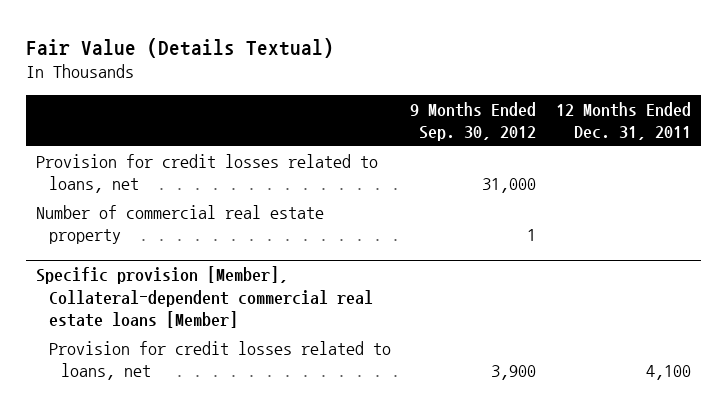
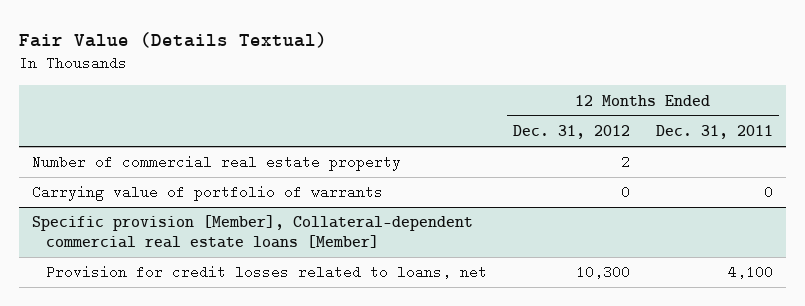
- | 9 Months Ended Sep. 30, 2012 | 12 Months Ended Dec. 31, 2011
+ | 12 Months Ended Dec. 31, 2012 | 12 Months Ended Dec. 31, 2011
- Provision for credit losses related to loans, net | 31,000 |
+ Carrying value of portfolio of warrants | 0 | 0

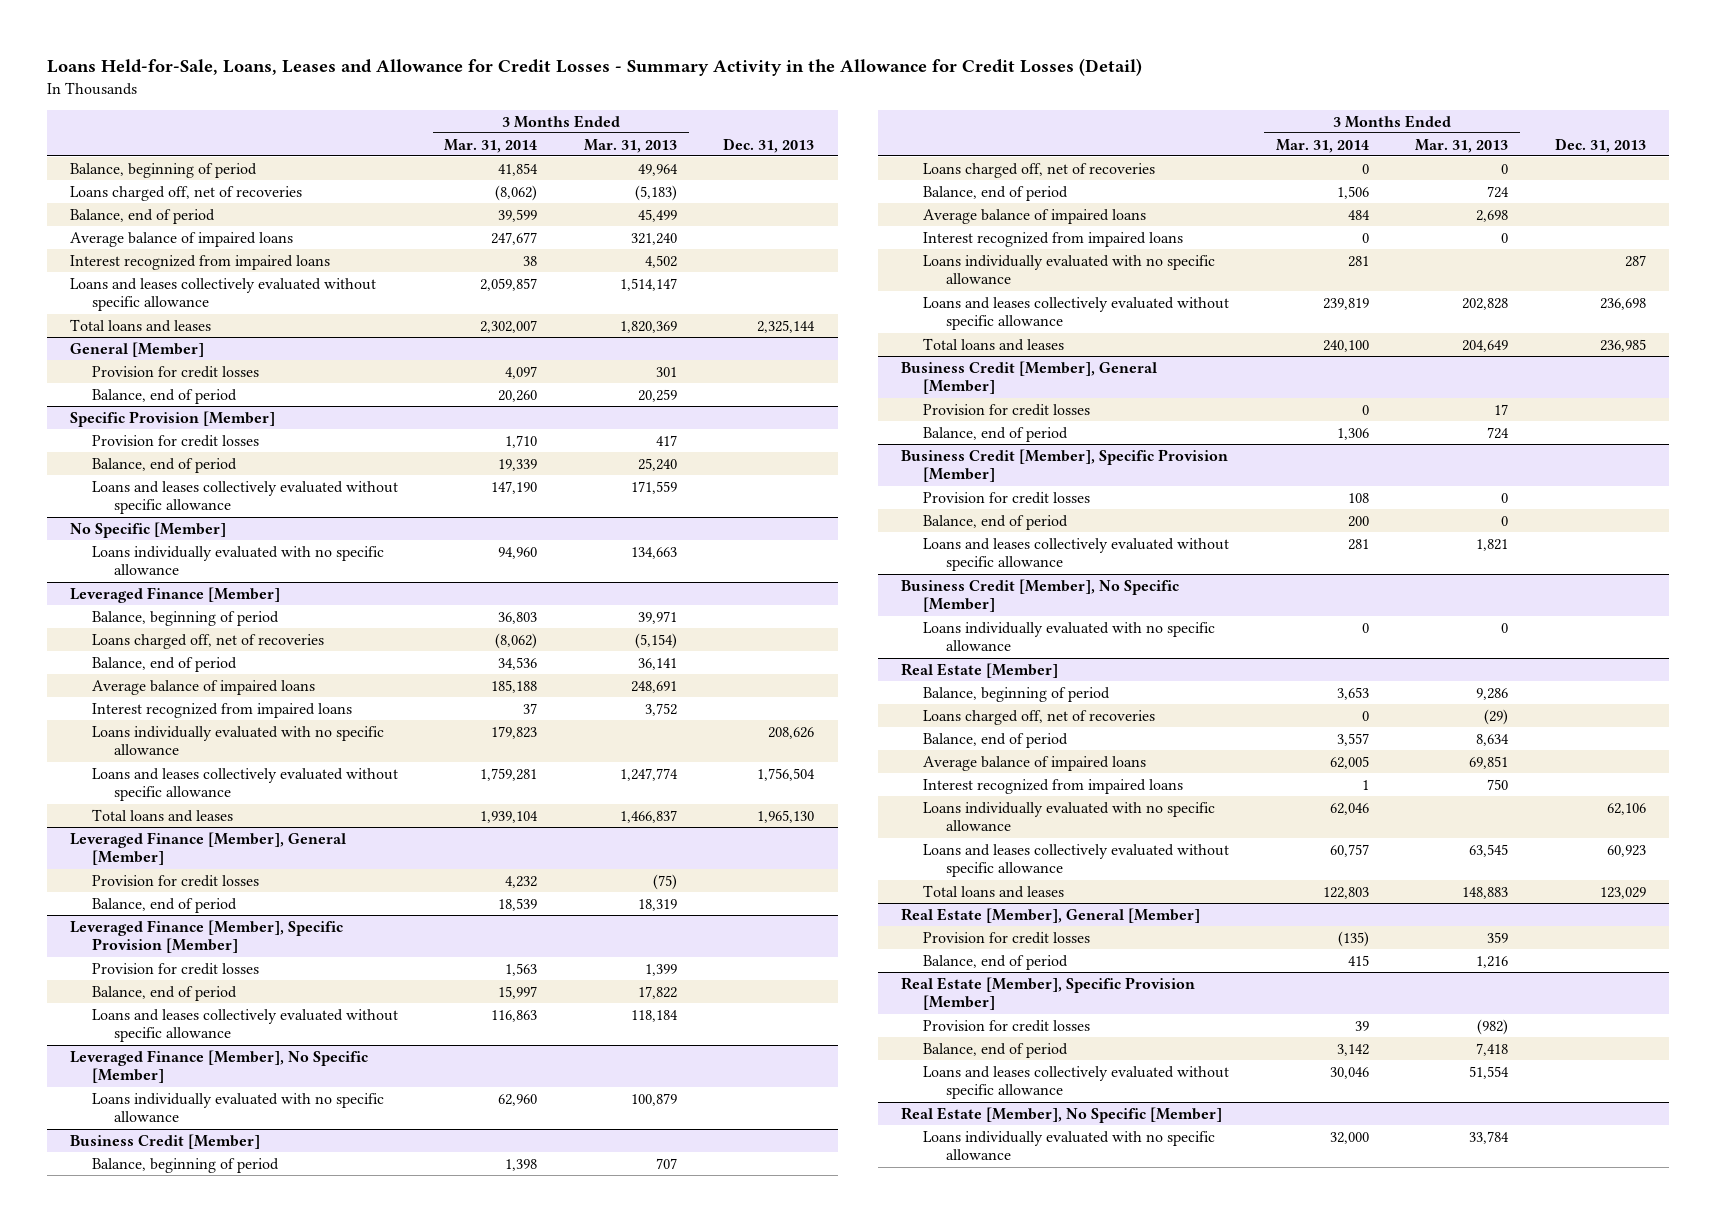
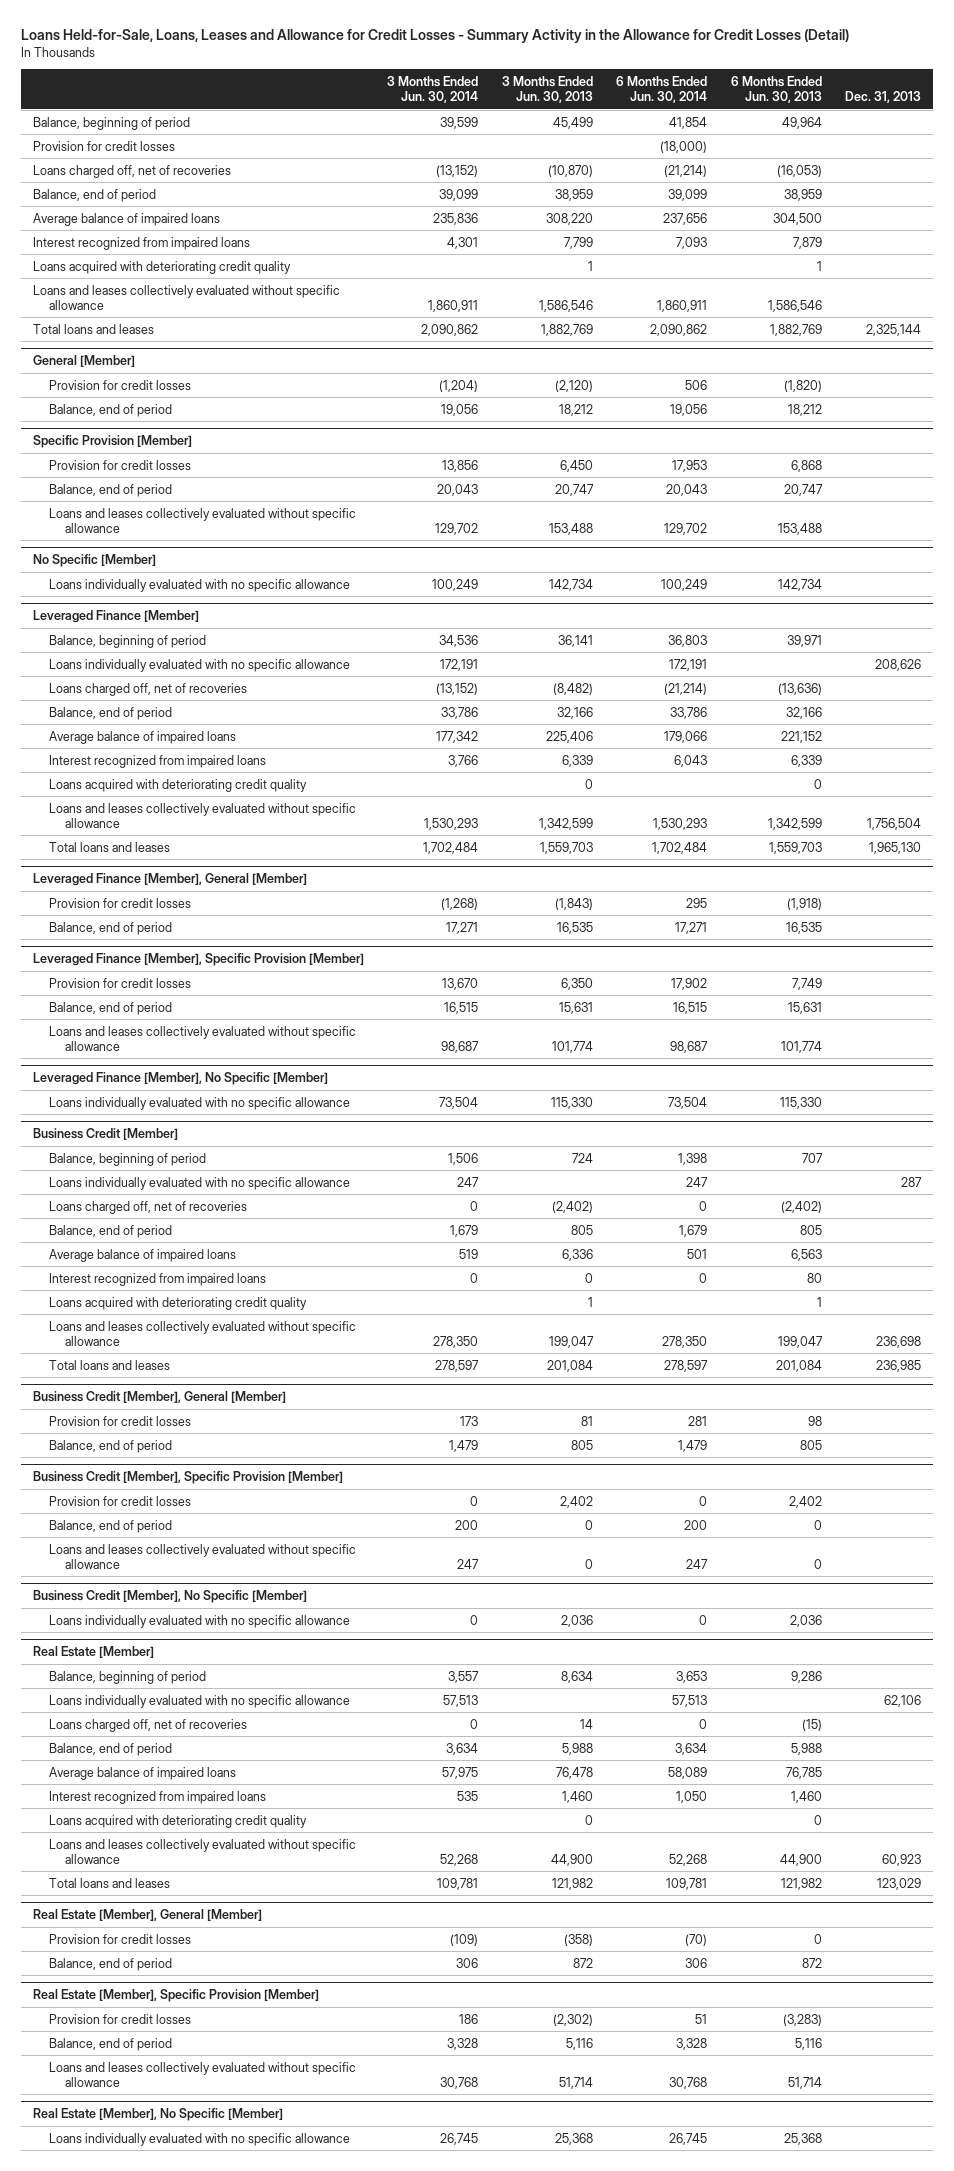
- | 3 Months Ended Mar. 31, 2014 | 3 Months Ended Mar. 31, 2013 | Dec. 31, 2013
+ | 3 Months Ended Jun. 30, 2014 | 3 Months Ended Jun. 30, 2013 | 6 Months Ended Jun. 30, 2014 | 6 Months Ended Jun. 30, 2013 | Dec. 31, 2013
+ Provision for credit losses | | | (18,000) | |
+ Loans acquired with deteriorating credit quality | | 1 | | 1 |
@ Leveraged Finance [Member]
moved up: Loans individually evaluated with no specific allowance | 172,191 | | 172,191 | | 208,626
+ Loans acquired with deteriorating credit quality | | 0 | | 0 |
@ Business Credit [Member]
moved up: Loans individually evaluated with no specific allowance | 247 | | 247 | | 287
+ Loans acquired with deteriorating credit quality | | 1 | | 1 |
@ Real Estate [Member]
moved up: Loans individually evaluated with no specific allowance | 57,513 | | 57,513 | | 62,106
+ Loans acquired with deteriorating credit quality | | 0 | | 0 |

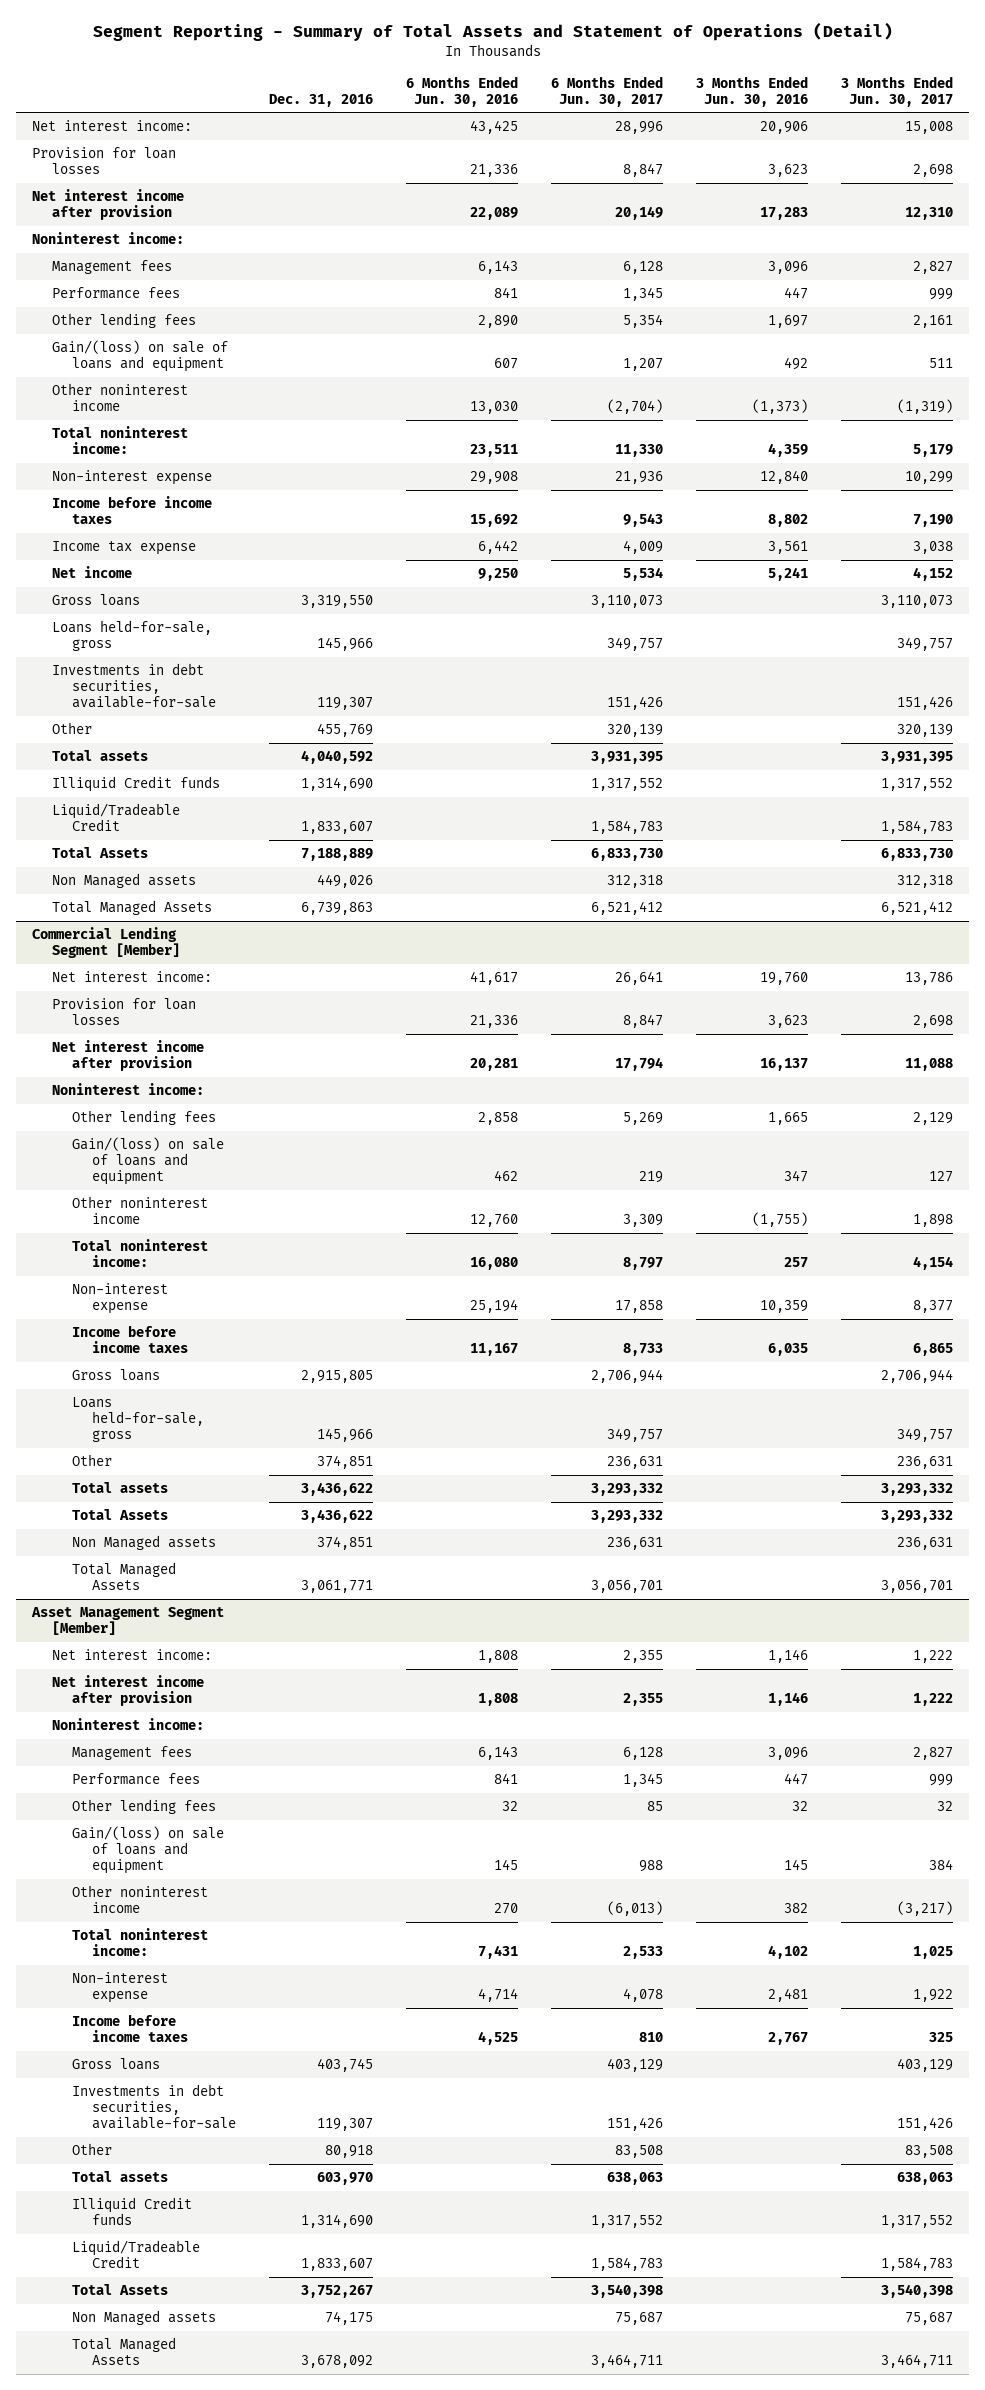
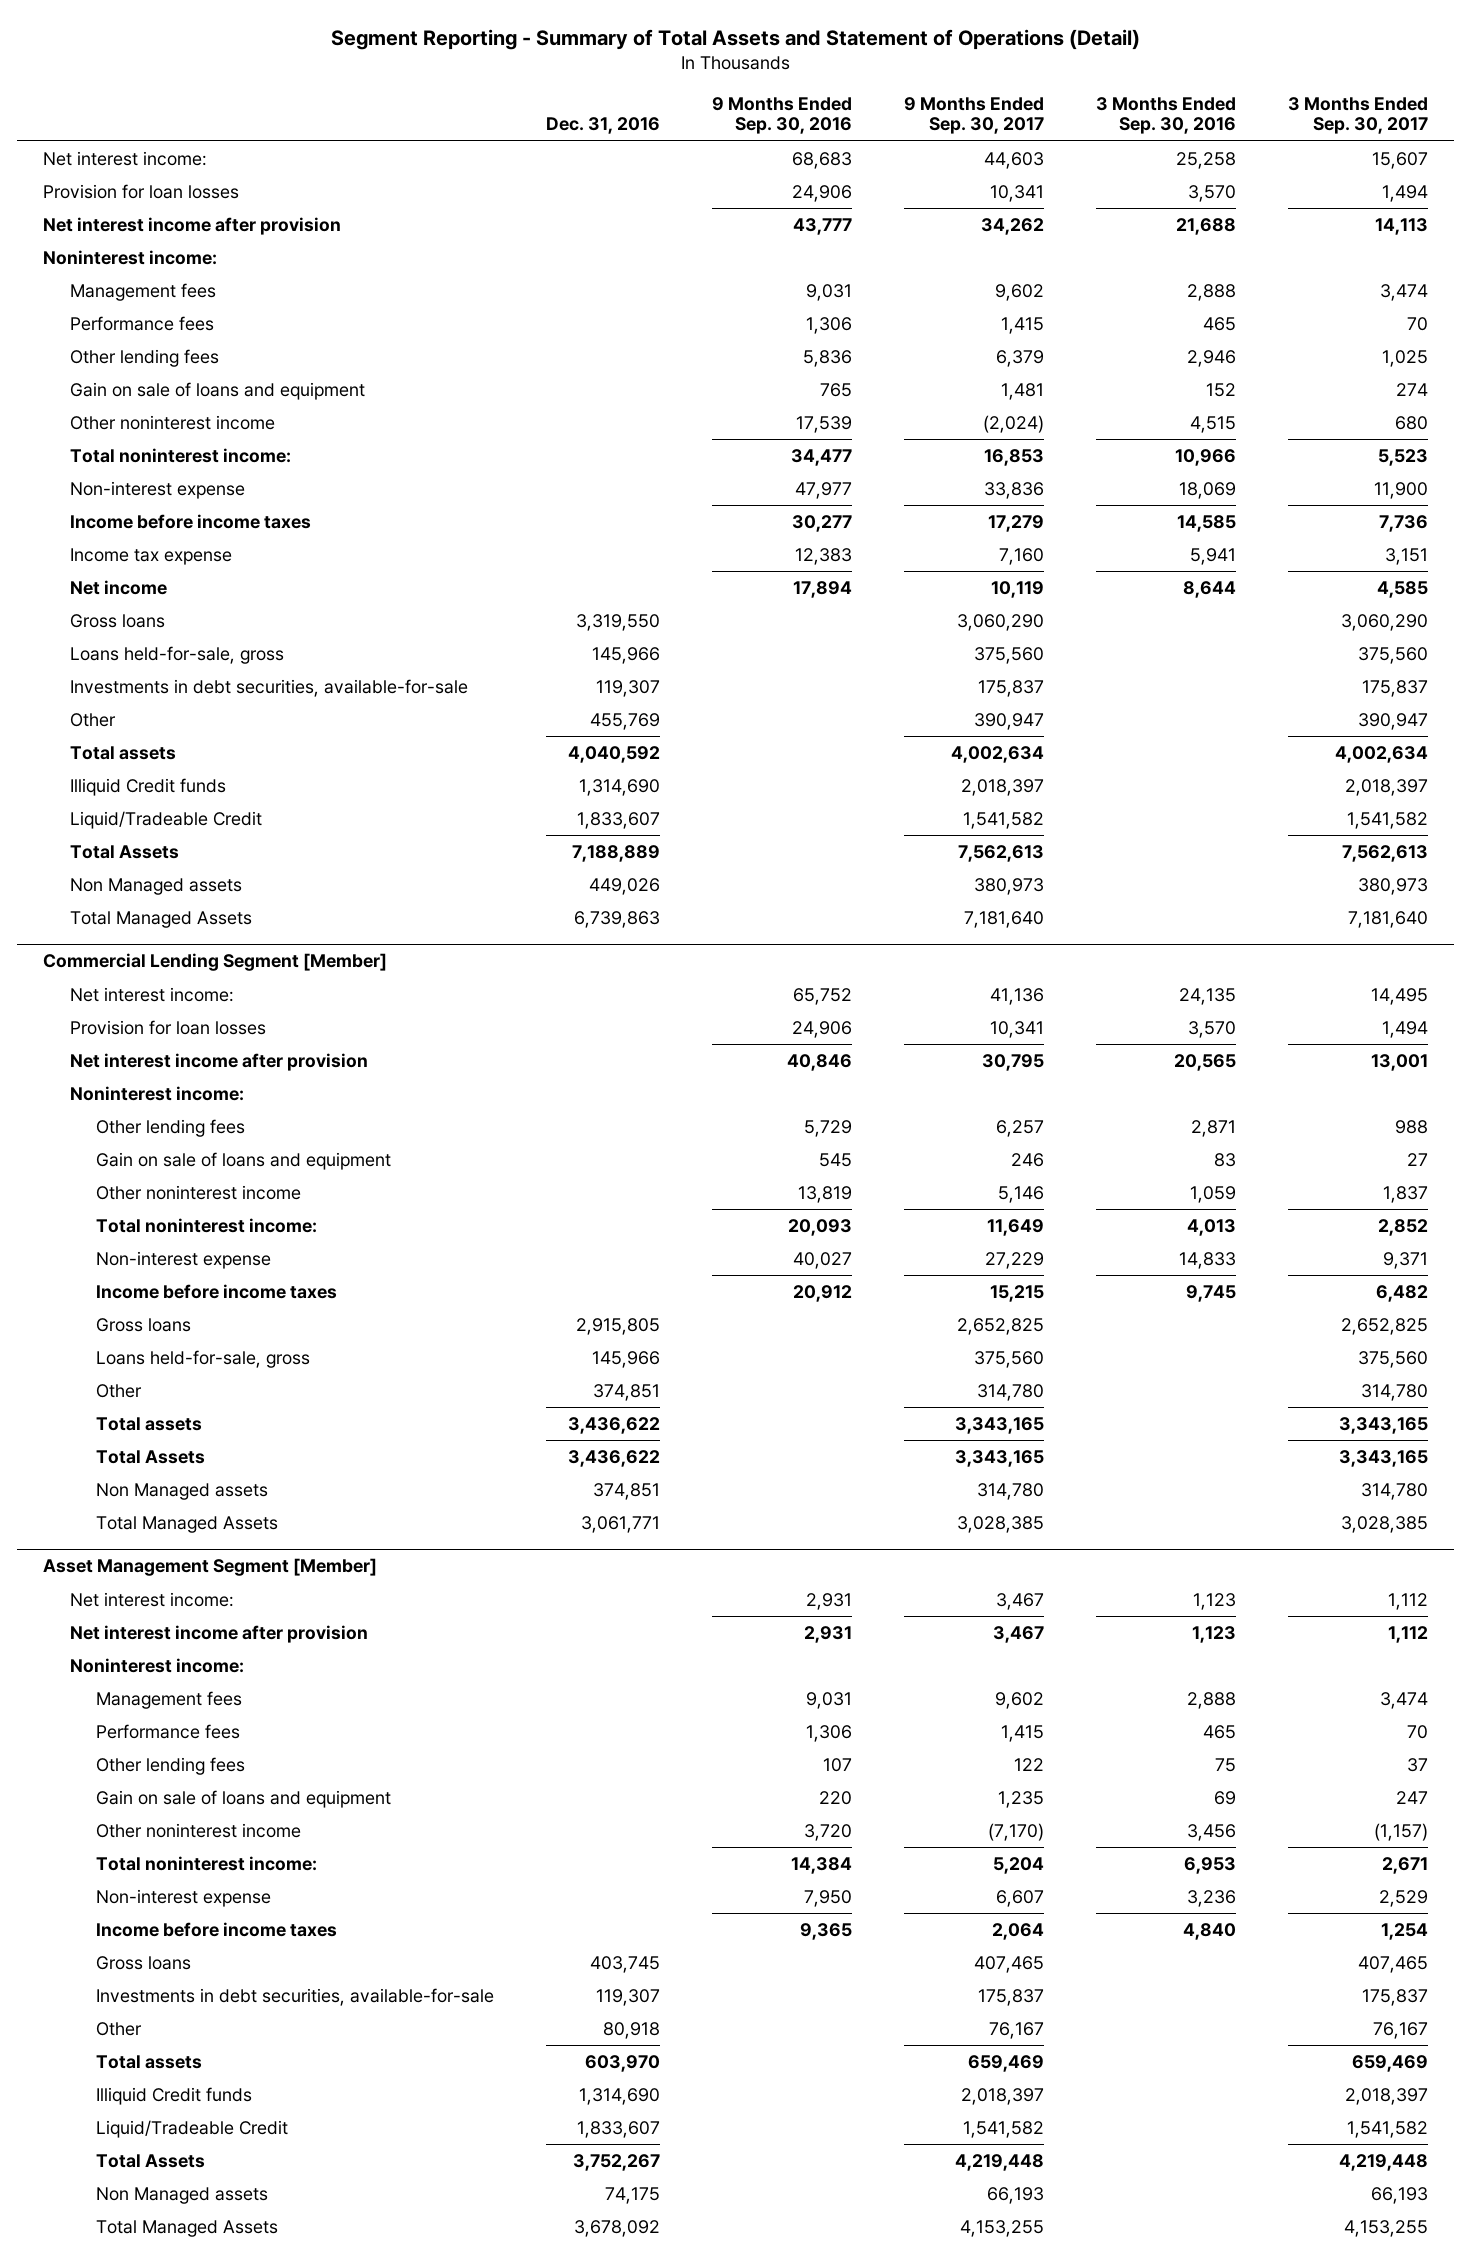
- | Dec. 31, 2016 | 6 Months Ended Jun. 30, 2016 | 6 Months Ended Jun. 30, 2017 | 3 Months Ended Jun. 30, 2016 | 3 Months Ended Jun. 30, 2017
+ | Dec. 31, 2016 | 9 Months Ended Sep. 30, 2016 | 9 Months Ended Sep. 30, 2017 | 3 Months Ended Sep. 30, 2016 | 3 Months Ended Sep. 30, 2017
- Gain/(loss) on sale of loans and equipment | | 607 | 1,207 | 492 | 511
+ Gain on sale of loans and equipment | | 765 | 1,481 | 152 | 274
@ Commercial Lending Segment [Member]
- Gain/(loss) on sale of loans and equipment | | 462 | 219 | 347 | 127
+ Gain on sale of loans and equipment | | 545 | 246 | 83 | 27
@ Asset Management Segment [Member]
- Gain/(loss) on sale of loans and equipment | | 145 | 988 | 145 | 384
+ Gain on sale of loans and equipment | | 220 | 1,235 | 69 | 247

